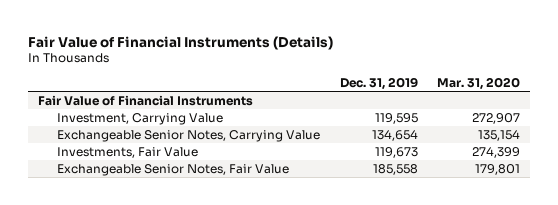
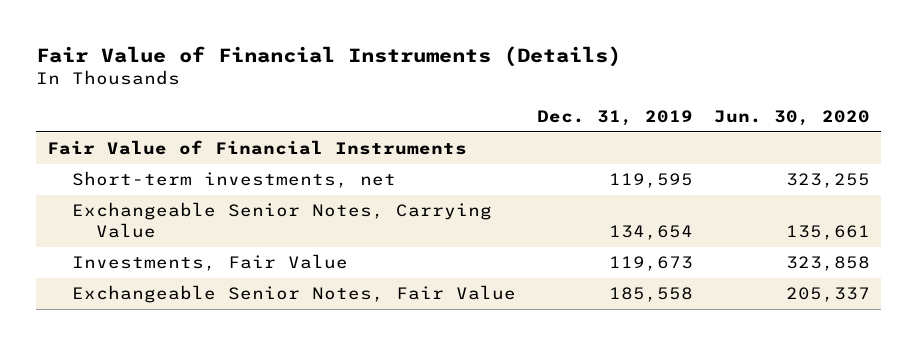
- | Dec. 31, 2019 | Mar. 31, 2020
+ | Dec. 31, 2019 | Jun. 30, 2020
- Investment, Carrying Value | 119,595 | 272,907
+ Short-term investments, net | 119,595 | 323,255

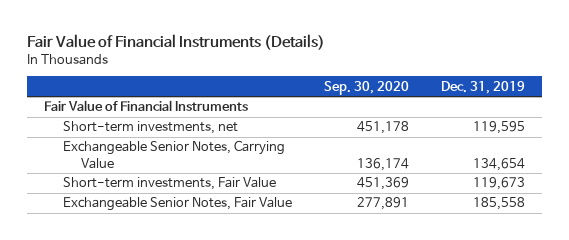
- | Dec. 31, 2019 | Jun. 30, 2020
+ | Sep. 30, 2020 | Dec. 31, 2019
- Investments, Fair Value | 119,673 | 323,858
+ Short-term investments, Fair Value | 451,369 | 119,673

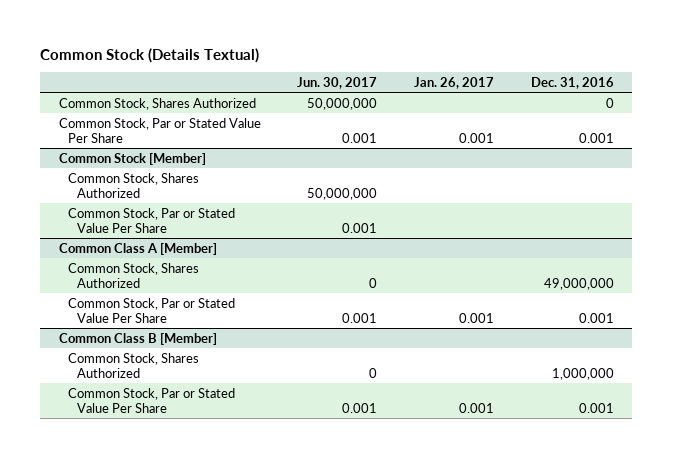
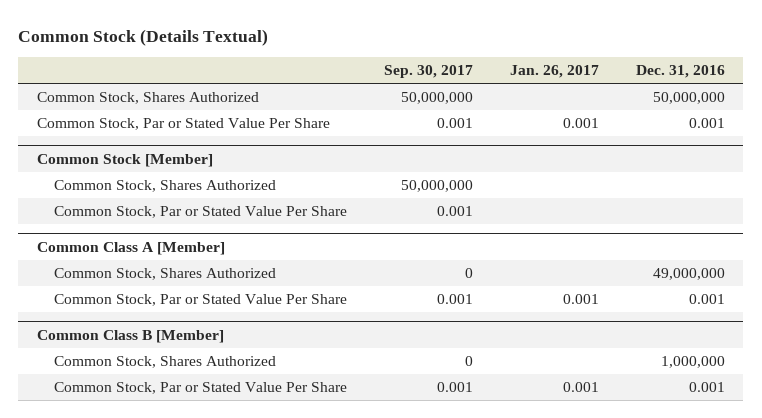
- | Jun. 30, 2017 | Jan. 26, 2017 | Dec. 31, 2016
+ | Sep. 30, 2017 | Jan. 26, 2017 | Dec. 31, 2016
- Common Stock, Shares Authorized | 50,000,000 | | 0
+ Common Stock, Shares Authorized | 50,000,000 | | 50,000,000

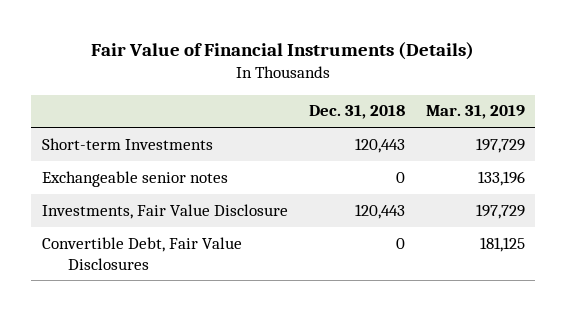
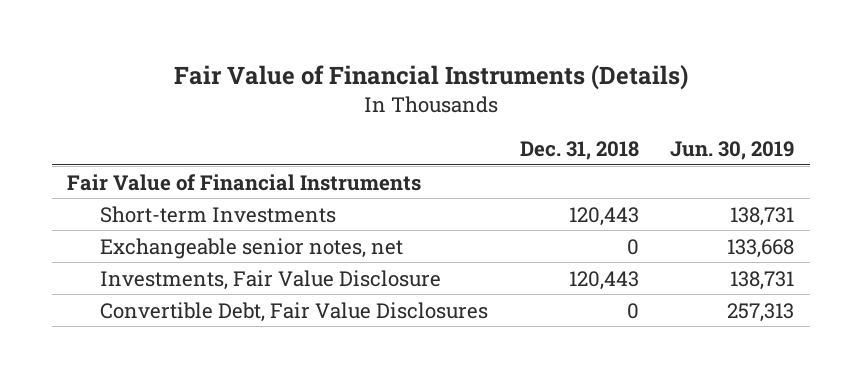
- | Dec. 31, 2018 | Mar. 31, 2019
+ | Dec. 31, 2018 | Jun. 30, 2019
+ Fair Value of Financial Instruments
- Exchangeable senior notes | 0 | 133,196
+ Exchangeable senior notes, net | 0 | 133,668

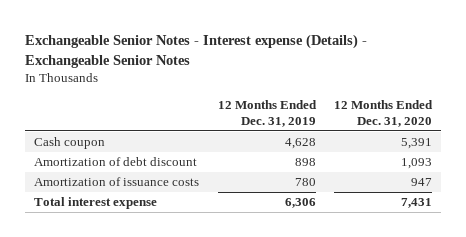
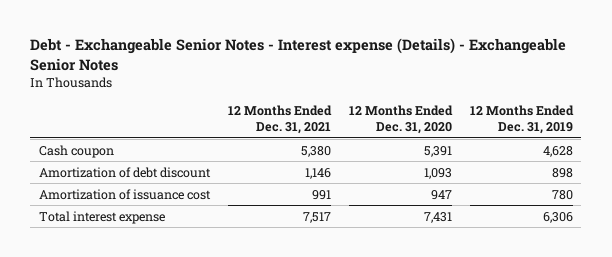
- Exchangeable Senior Notes - Interest expense (Details) - Exchangeable Senior Notes
+ Debt - Exchangeable Senior Notes - Interest expense (Details) - Exchangeable Senior Notes
- | 12 Months Ended Dec. 31, 2019 | 12 Months Ended Dec. 31, 2020
+ | 12 Months Ended Dec. 31, 2021 | 12 Months Ended Dec. 31, 2020 | 12 Months Ended Dec. 31, 2019
- Amortization of issuance costs | 780 | 947
+ Amortization of issuance cost | 991 | 947 | 780

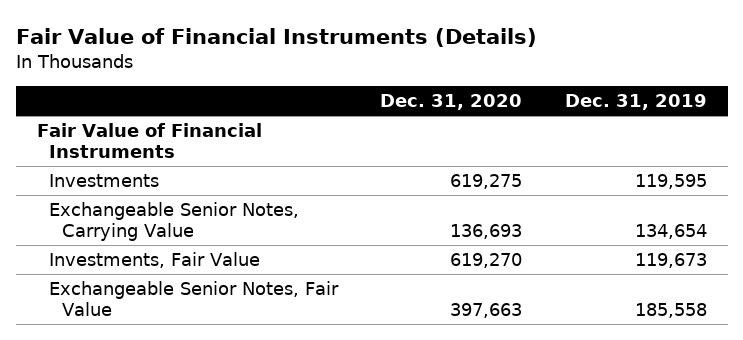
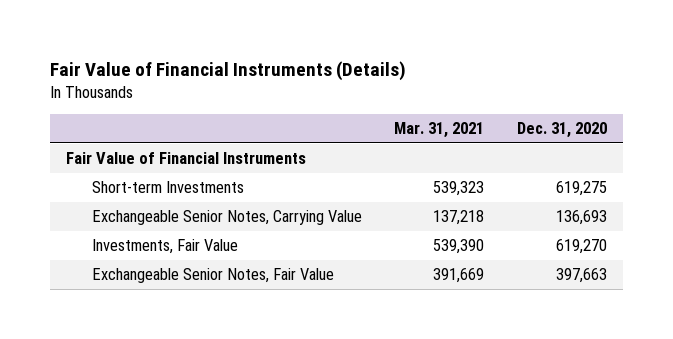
- | Dec. 31, 2020 | Dec. 31, 2019
+ | Mar. 31, 2021 | Dec. 31, 2020
- Investments | 619,275 | 119,595
+ Short-term Investments | 539,323 | 619,275

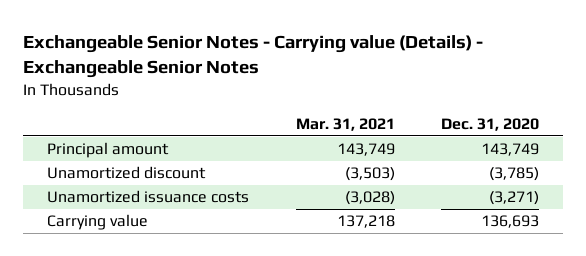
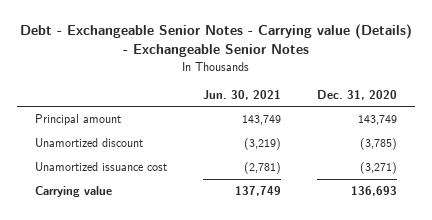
- Exchangeable Senior Notes - Carrying value (Details) - Exchangeable Senior Notes
+ Debt - Exchangeable Senior Notes - Carrying value (Details) - Exchangeable Senior Notes
- | Mar. 31, 2021 | Dec. 31, 2020
+ | Jun. 30, 2021 | Dec. 31, 2020
- Unamortized issuance costs | (3,028) | (3,271)
+ Unamortized issuance cost | (2,781) | (3,271)

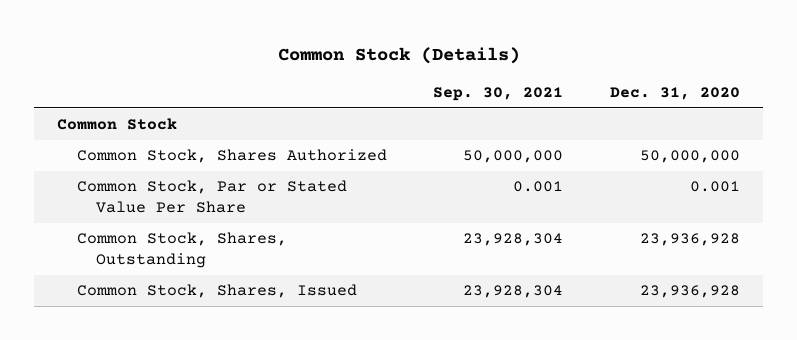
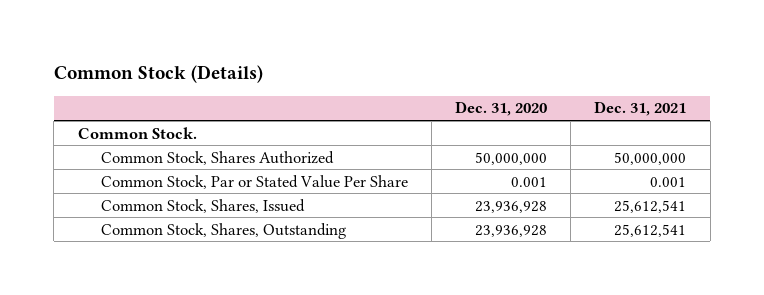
- | Sep. 30, 2021 | Dec. 31, 2020
+ | Dec. 31, 2020 | Dec. 31, 2021
- Common Stock
+ Common Stock.
moved down: Common Stock, Shares, Outstanding | 23,936,928 | 25,612,541

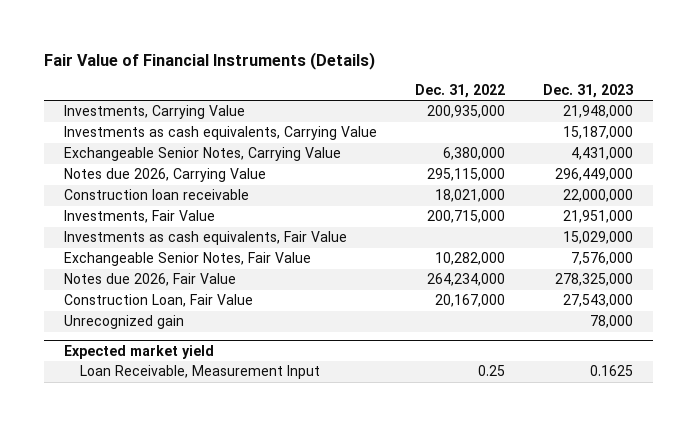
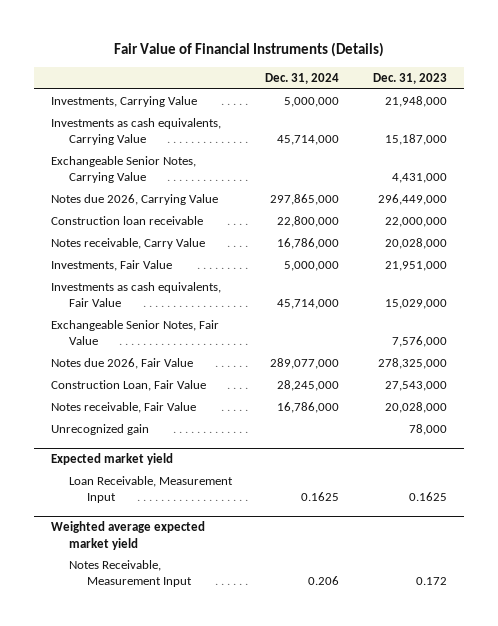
- | Dec. 31, 2022 | Dec. 31, 2023
+ | Dec. 31, 2024 | Dec. 31, 2023
+ Notes receivable, Carry Value | 16,786,000 | 20,028,000
+ Notes receivable, Fair Value | 16,786,000 | 20,028,000
+ Weighted average expected market yield
+ Notes Receivable, Measurement Input | 0.206 | 0.172

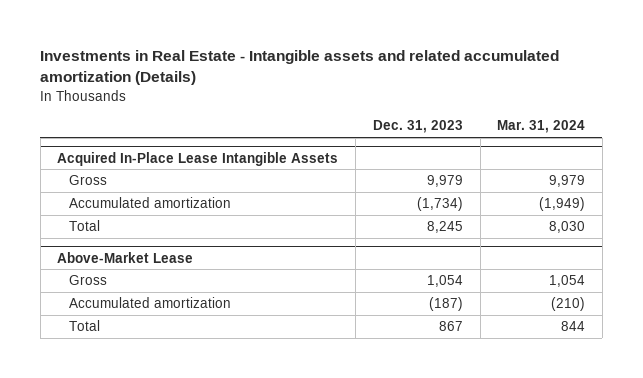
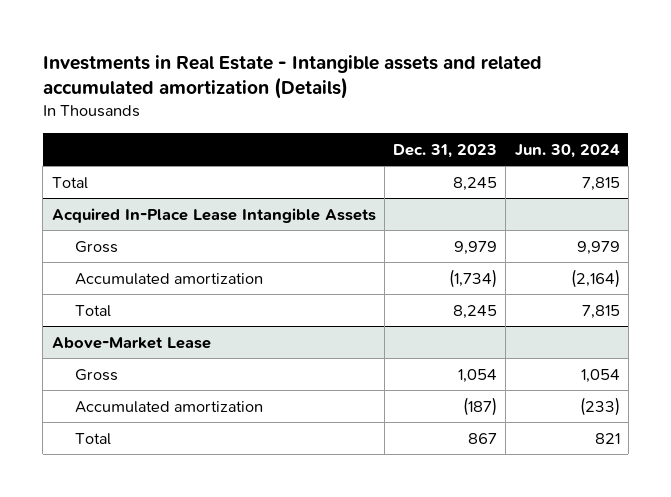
- | Dec. 31, 2023 | Mar. 31, 2024
+ | Dec. 31, 2023 | Jun. 30, 2024
+ Total | 8,245 | 7,815

